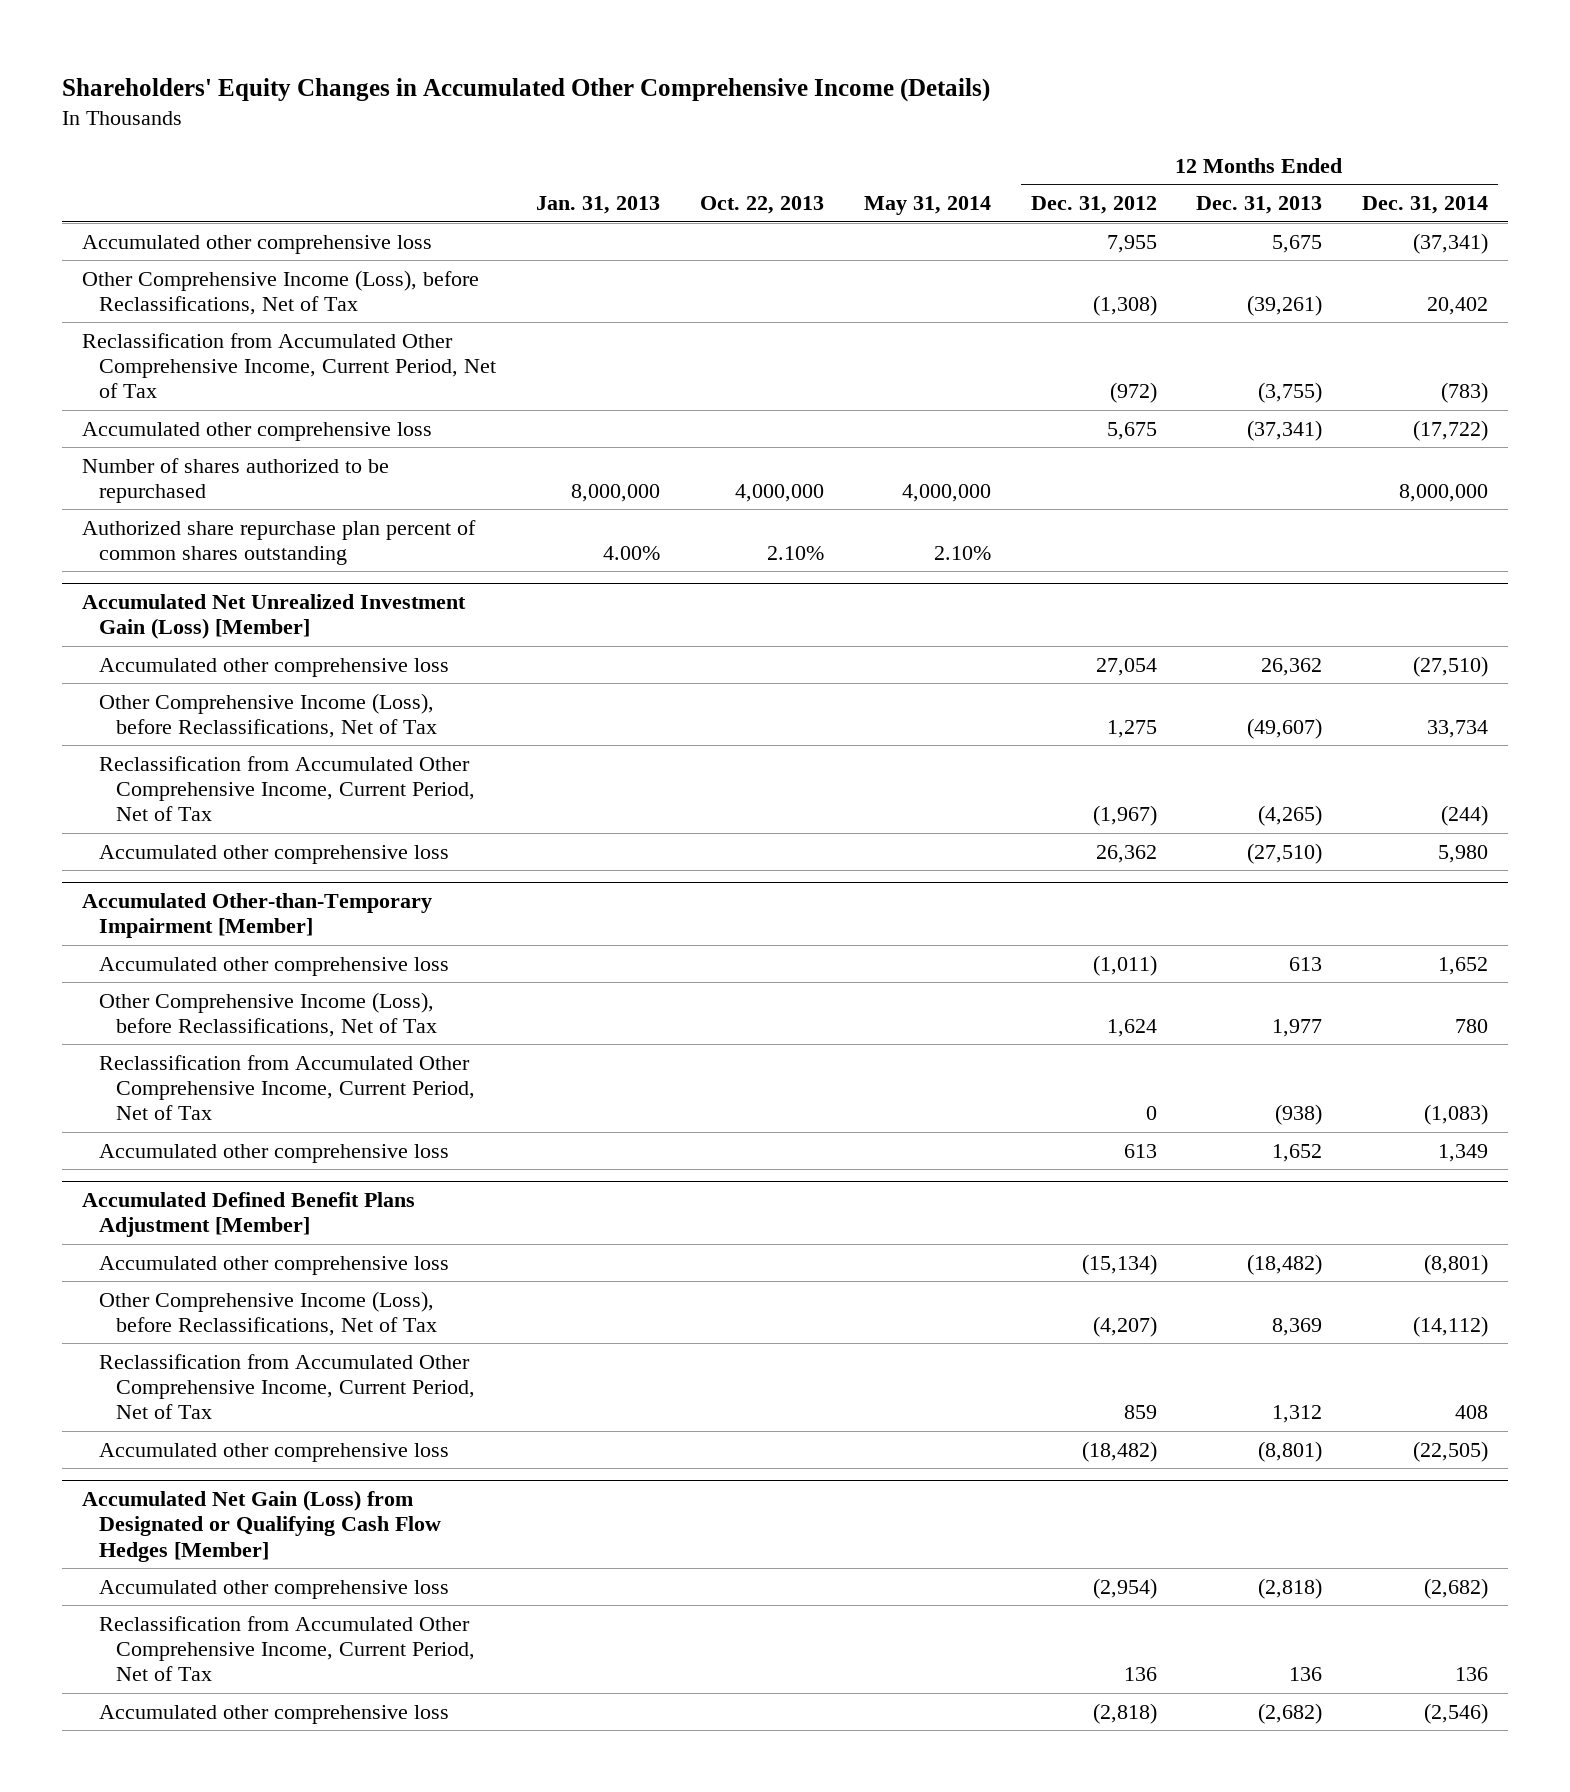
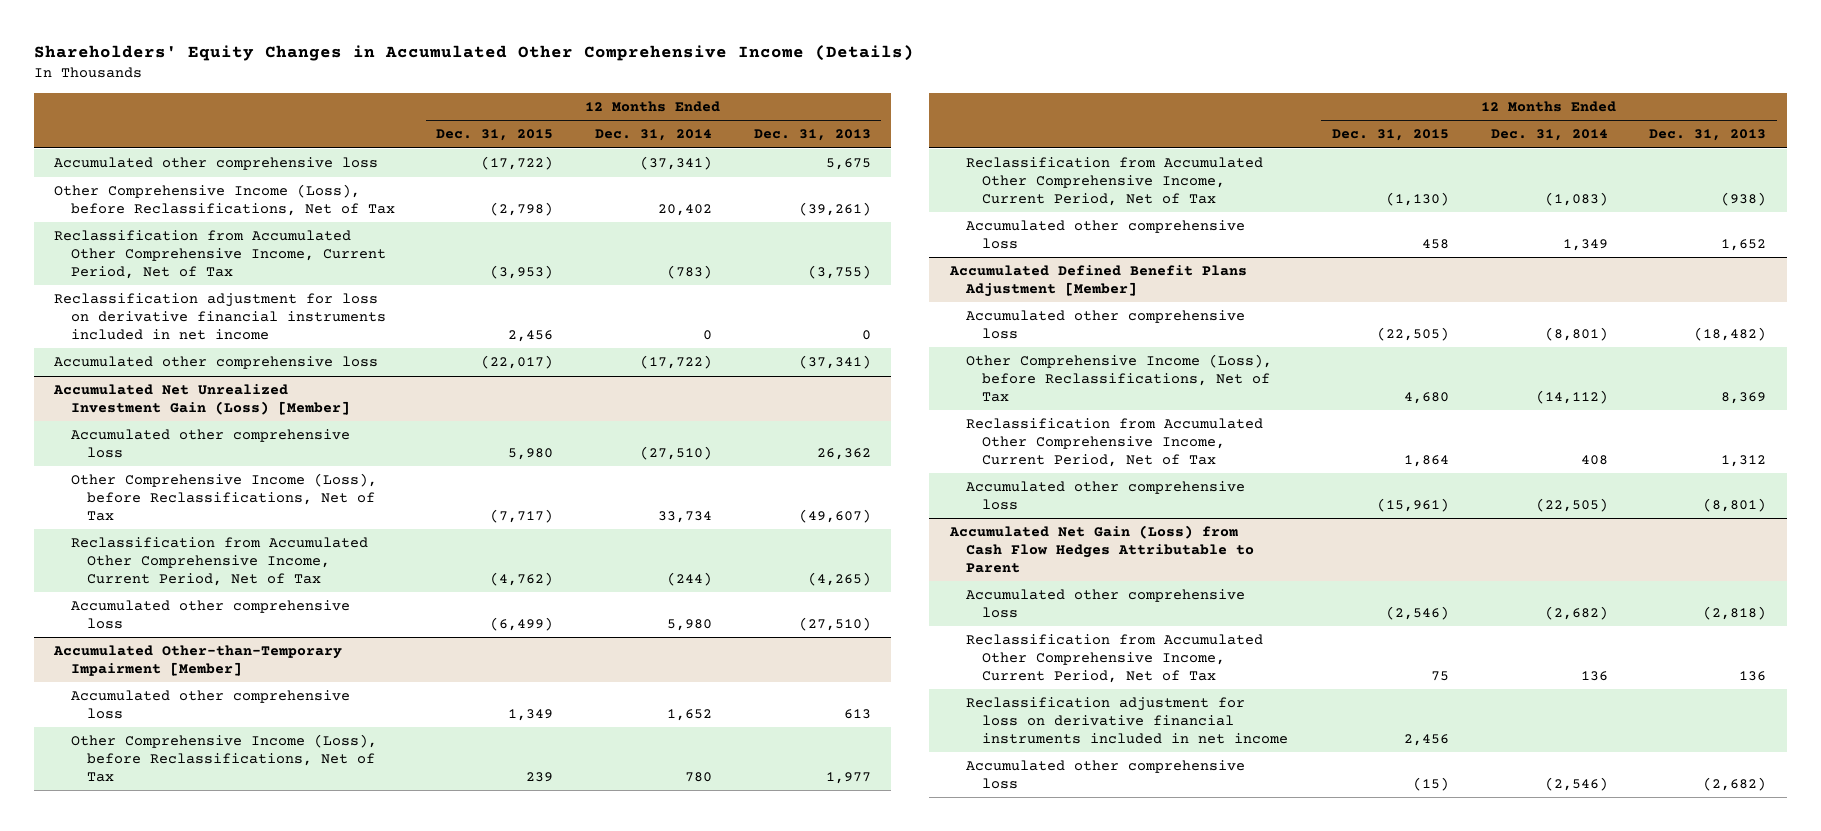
- | Jan. 31, 2013 | Oct. 22, 2013 | May 31, 2014 | 12 Months Ended Dec. 31, 2012 | 12 Months Ended Dec. 31, 2013 | 12 Months Ended Dec. 31, 2014
+ | 12 Months Ended Dec. 31, 2015 | 12 Months Ended Dec. 31, 2014 | 12 Months Ended Dec. 31, 2013
+ Reclassification adjustment for loss on derivative financial instruments included in net income | 2,456 | 0 | 0
- Number of shares authorized to be repurchased | 8,000,000 | 4,000,000 | 4,000,000 | | | 8,000,000
- Authorized share repurchase plan percent of common shares outstanding | 4.00% | 2.10% | 2.10% | | |
- Accumulated Net Gain (Loss) from Designated or Qualifying Cash Flow Hedges [Member]
+ Accumulated Net Gain (Loss) from Cash Flow Hedges Attributable to Parent
+ Reclassification adjustment for loss on derivative financial instruments included in net income | 2,456 | |

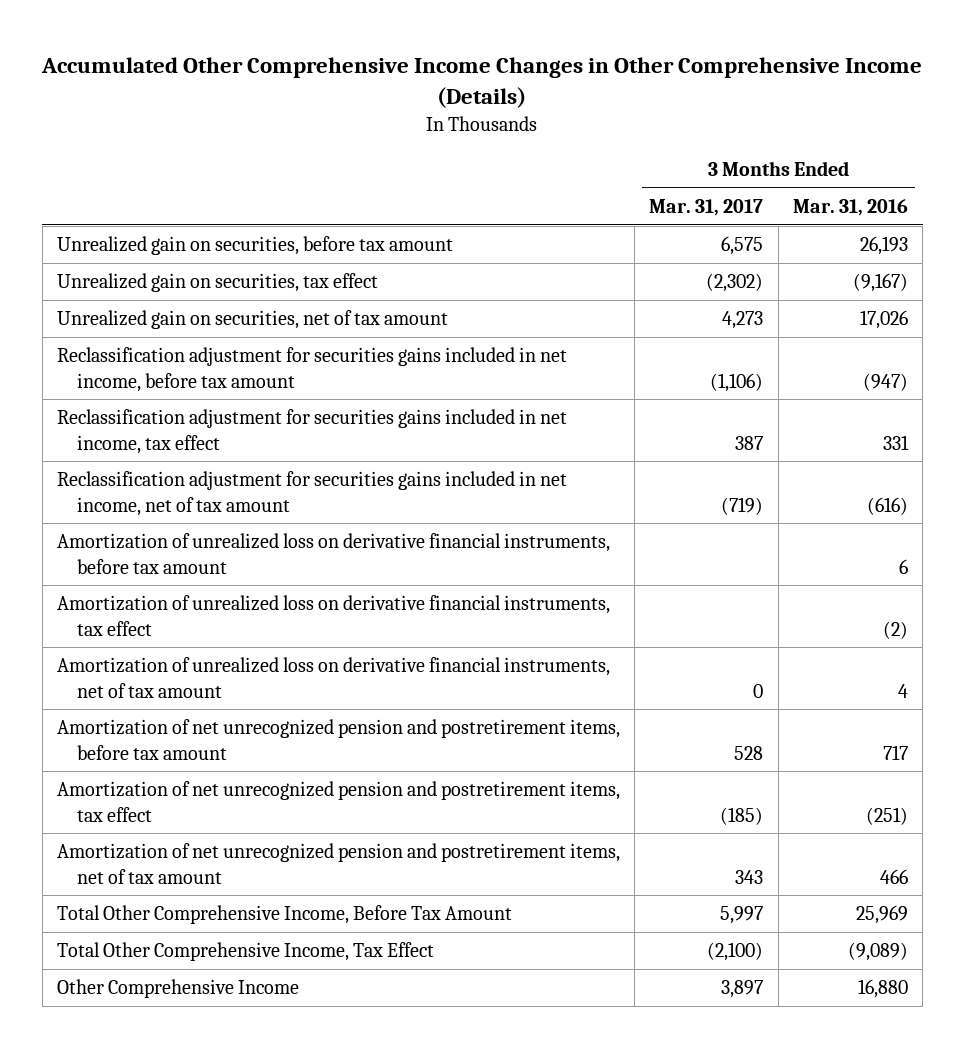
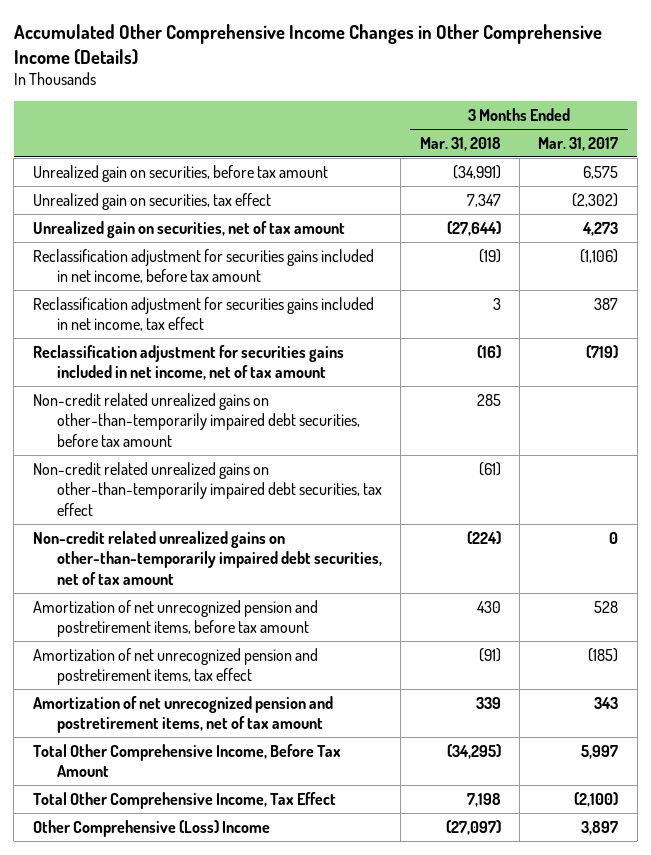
- | 3 Months Ended Mar. 31, 2017 | 3 Months Ended Mar. 31, 2016
+ | 3 Months Ended Mar. 31, 2018 | 3 Months Ended Mar. 31, 2017
- Amortization of unrealized loss on derivative financial instruments, before tax amount | | 6
- Amortization of unrealized loss on derivative financial instruments, tax effect | | (2)
- Amortization of unrealized loss on derivative financial instruments, net of tax amount | 0 | 4
+ Non-credit related unrealized gains on other-than-temporarily impaired debt securities, before tax amount | 285 |
+ Non-credit related unrealized gains on other-than-temporarily impaired debt securities, tax effect | (61) |
+ Non-credit related unrealized gains on other-than-temporarily impaired debt securities, net of tax amount | (224) | 0
- Other Comprehensive Income | 3,897 | 16,880
+ Other Comprehensive (Loss) Income | (27,097) | 3,897

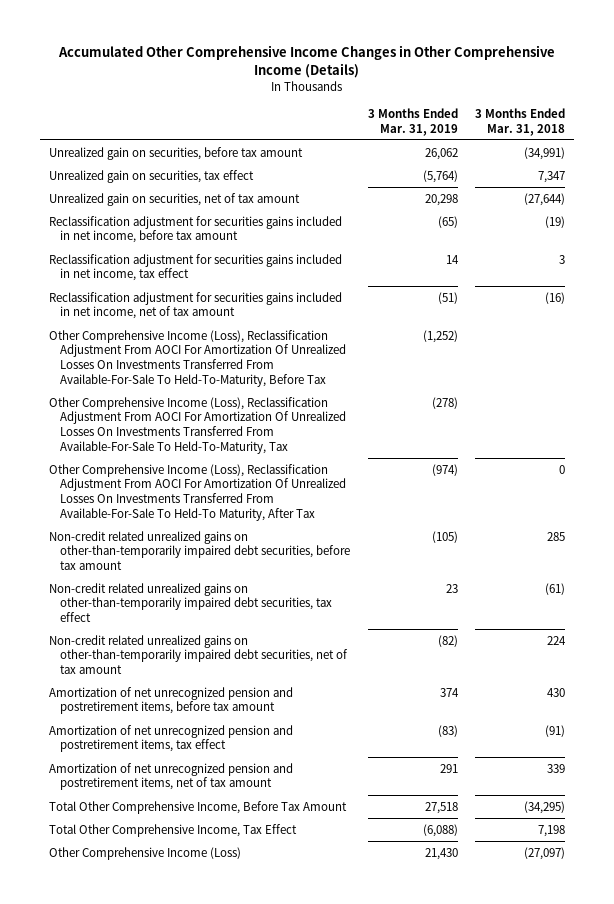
- | 3 Months Ended Mar. 31, 2018 | 3 Months Ended Mar. 31, 2017
+ | 3 Months Ended Mar. 31, 2019 | 3 Months Ended Mar. 31, 2018
+ Other Comprehensive Income (Loss), Reclassification Adjustment From AOCI For Amortization Of Unrealized Losses On Investments Transferred From Available-For-Sale To Held-To-Maturity, Before Tax | (1,252) |
+ Other Comprehensive Income (Loss), Reclassification Adjustment From AOCI For Amortization Of Unrealized Losses On Investments Transferred From Available-For-Sale To Held-To-Maturity, Tax | (278) |
+ Other Comprehensive Income (Loss), Reclassification Adjustment From AOCI For Amortization Of Unrealized Losses On Investments Transferred From Available-For-Sale To Held-To Maturity, After Tax | (974) | 0
- Non-credit related unrealized gains on other-than-temporarily impaired debt securities, net of tax amount | (224) | 0
+ Non-credit related unrealized gains on other-than-temporarily impaired debt securities, net of tax amount | (82) | 224
- Other Comprehensive (Loss) Income | (27,097) | 3,897
+ Other Comprehensive Income (Loss) | 21,430 | (27,097)

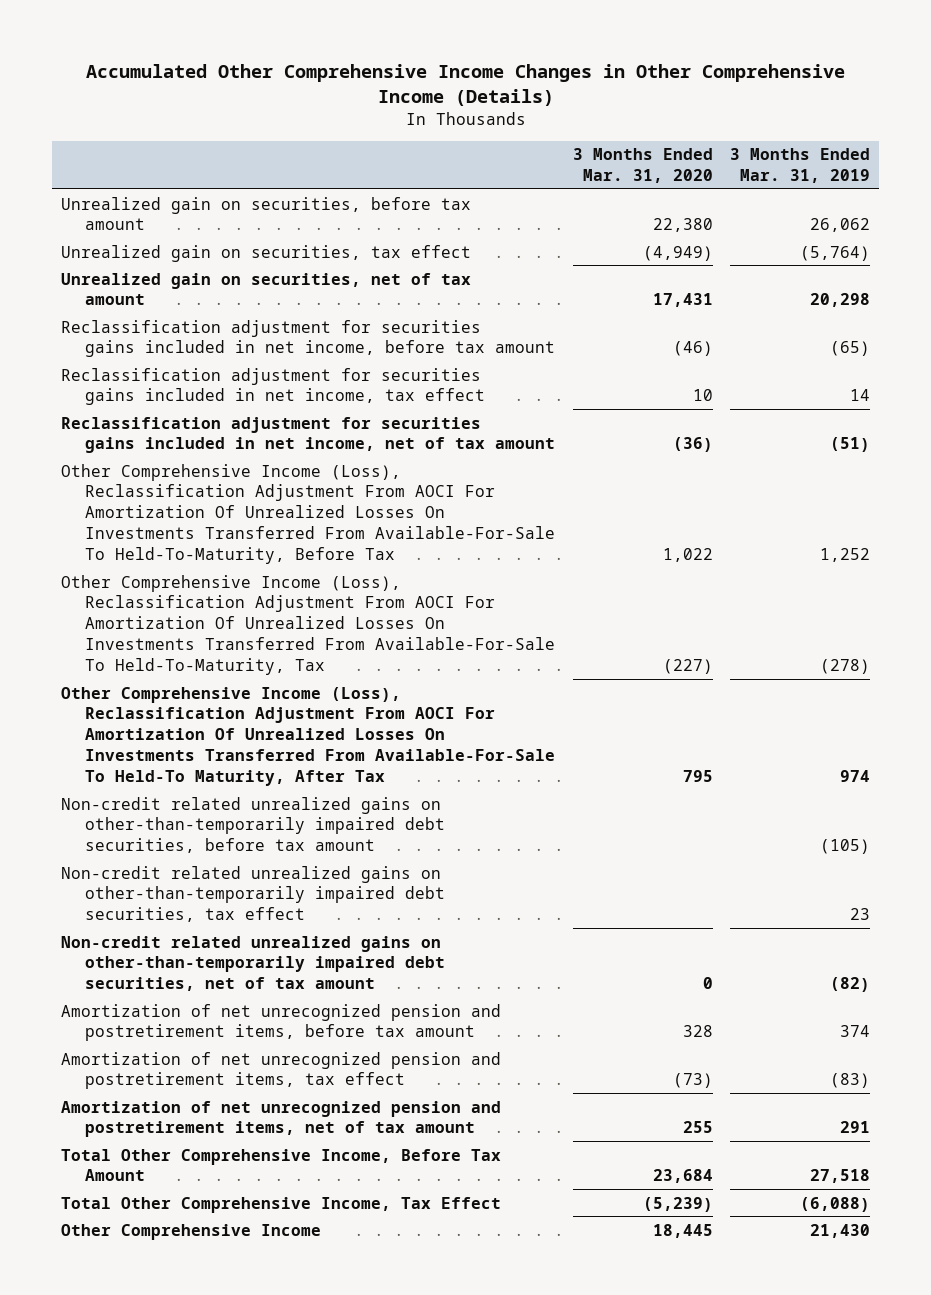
- | 3 Months Ended Mar. 31, 2019 | 3 Months Ended Mar. 31, 2018
+ | 3 Months Ended Mar. 31, 2020 | 3 Months Ended Mar. 31, 2019
- Other Comprehensive Income (Loss), Reclassification Adjustment From AOCI For Amortization Of Unrealized Losses On Investments Transferred From Available-For-Sale To Held-To-Maturity, Before Tax | (1,252) |
+ Other Comprehensive Income (Loss), Reclassification Adjustment From AOCI For Amortization Of Unrealized Losses On Investments Transferred From Available-For-Sale To Held-To-Maturity, Before Tax | 1,022 | 1,252
- Other Comprehensive Income (Loss), Reclassification Adjustment From AOCI For Amortization Of Unrealized Losses On Investments Transferred From Available-For-Sale To Held-To Maturity, After Tax | (974) | 0
+ Other Comprehensive Income (Loss), Reclassification Adjustment From AOCI For Amortization Of Unrealized Losses On Investments Transferred From Available-For-Sale To Held-To Maturity, After Tax | 795 | 974
- Other Comprehensive Income (Loss) | 21,430 | (27,097)
+ Other Comprehensive Income | 18,445 | 21,430

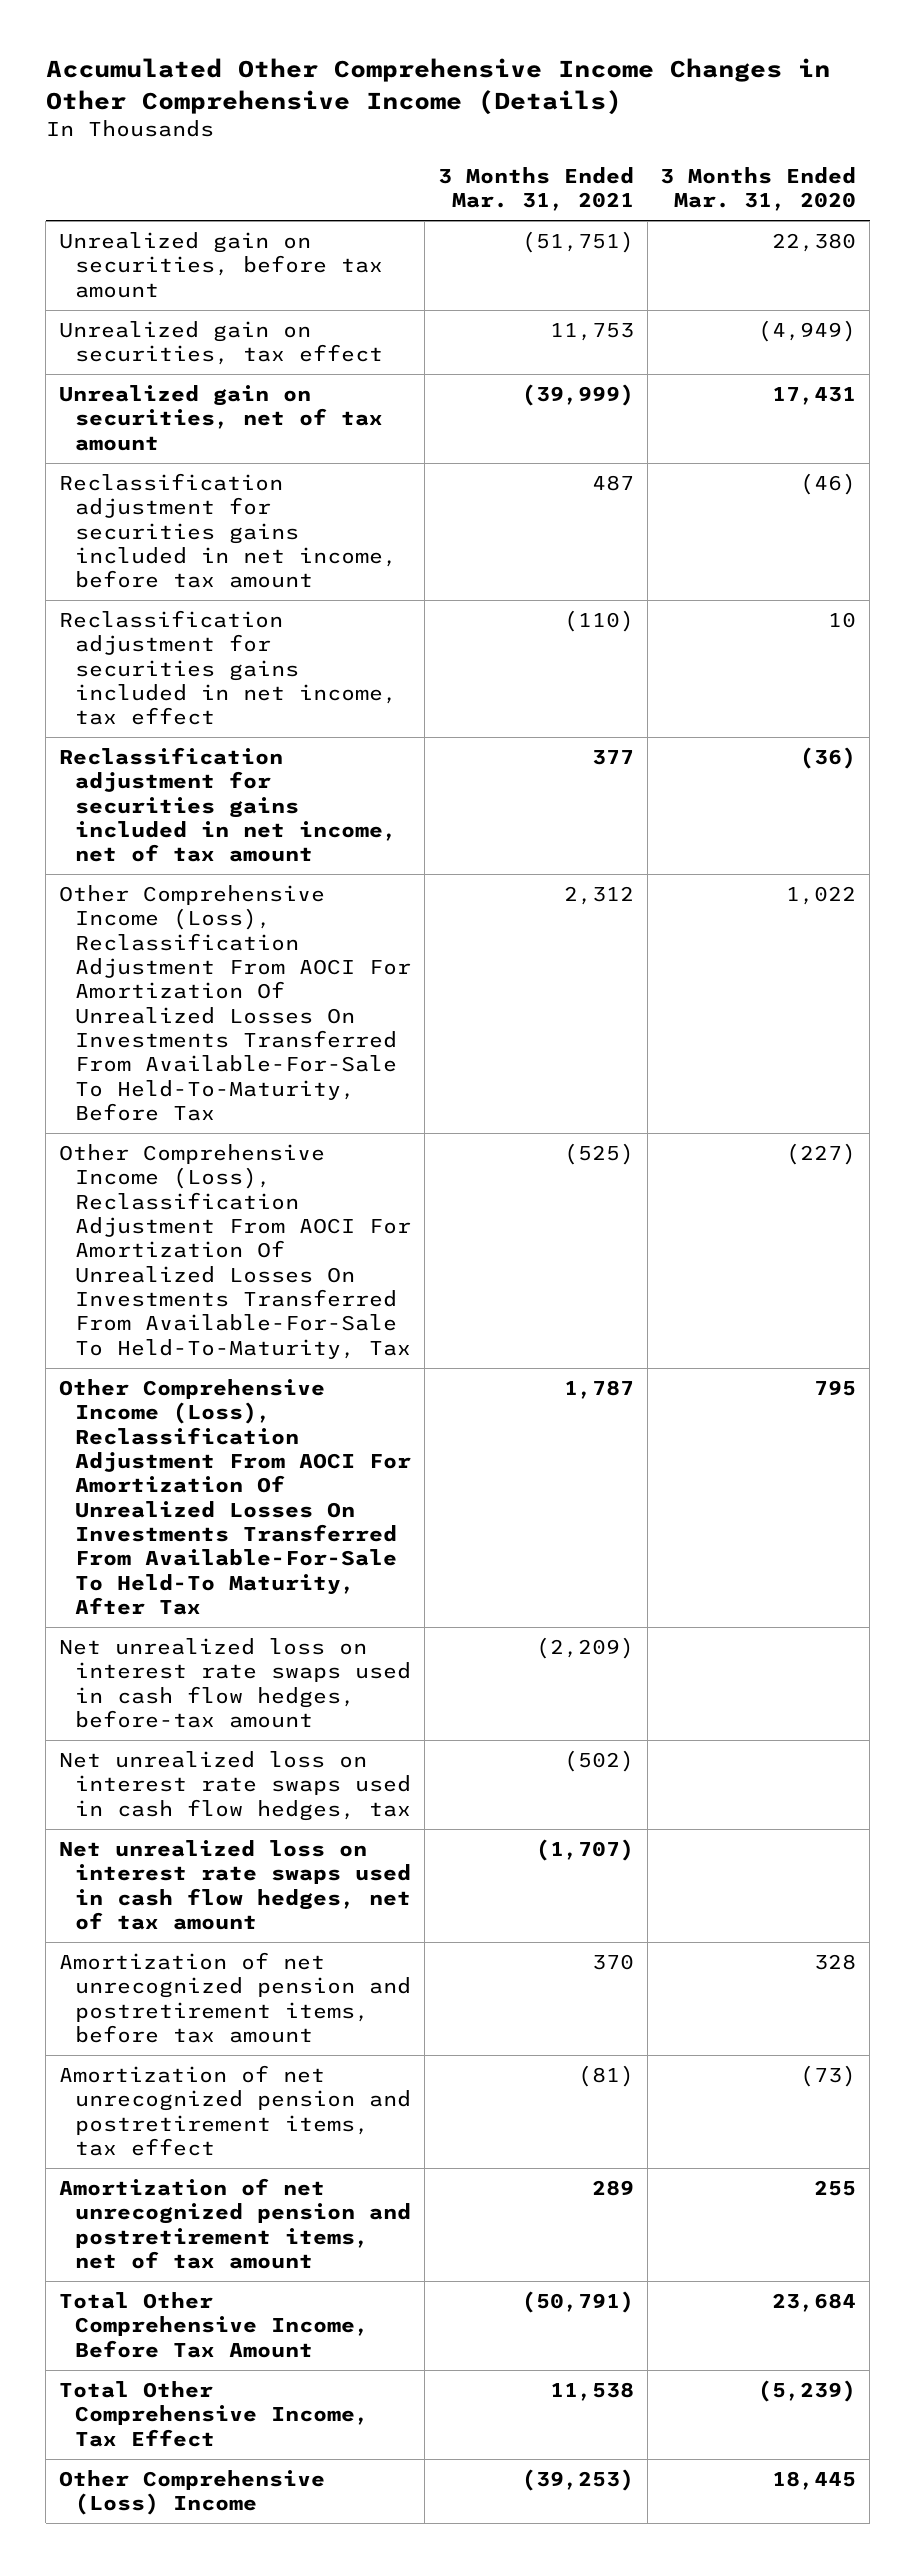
- | 3 Months Ended Mar. 31, 2020 | 3 Months Ended Mar. 31, 2019
+ | 3 Months Ended Mar. 31, 2021 | 3 Months Ended Mar. 31, 2020
- Non-credit related unrealized gains on other-than-temporarily impaired debt securities, before tax amount | | (105)
- Non-credit related unrealized gains on other-than-temporarily impaired debt securities, tax effect | | 23
- Non-credit related unrealized gains on other-than-temporarily impaired debt securities, net of tax amount | 0 | (82)
+ Net unrealized loss on interest rate swaps used in cash flow hedges, before-tax amount | (2,209) |
+ Net unrealized loss on interest rate swaps used in cash flow hedges, tax | (502) |
+ Net unrealized loss on interest rate swaps used in cash flow hedges, net of tax amount | (1,707) |
- Other Comprehensive Income | 18,445 | 21,430
+ Other Comprehensive (Loss) Income | (39,253) | 18,445

